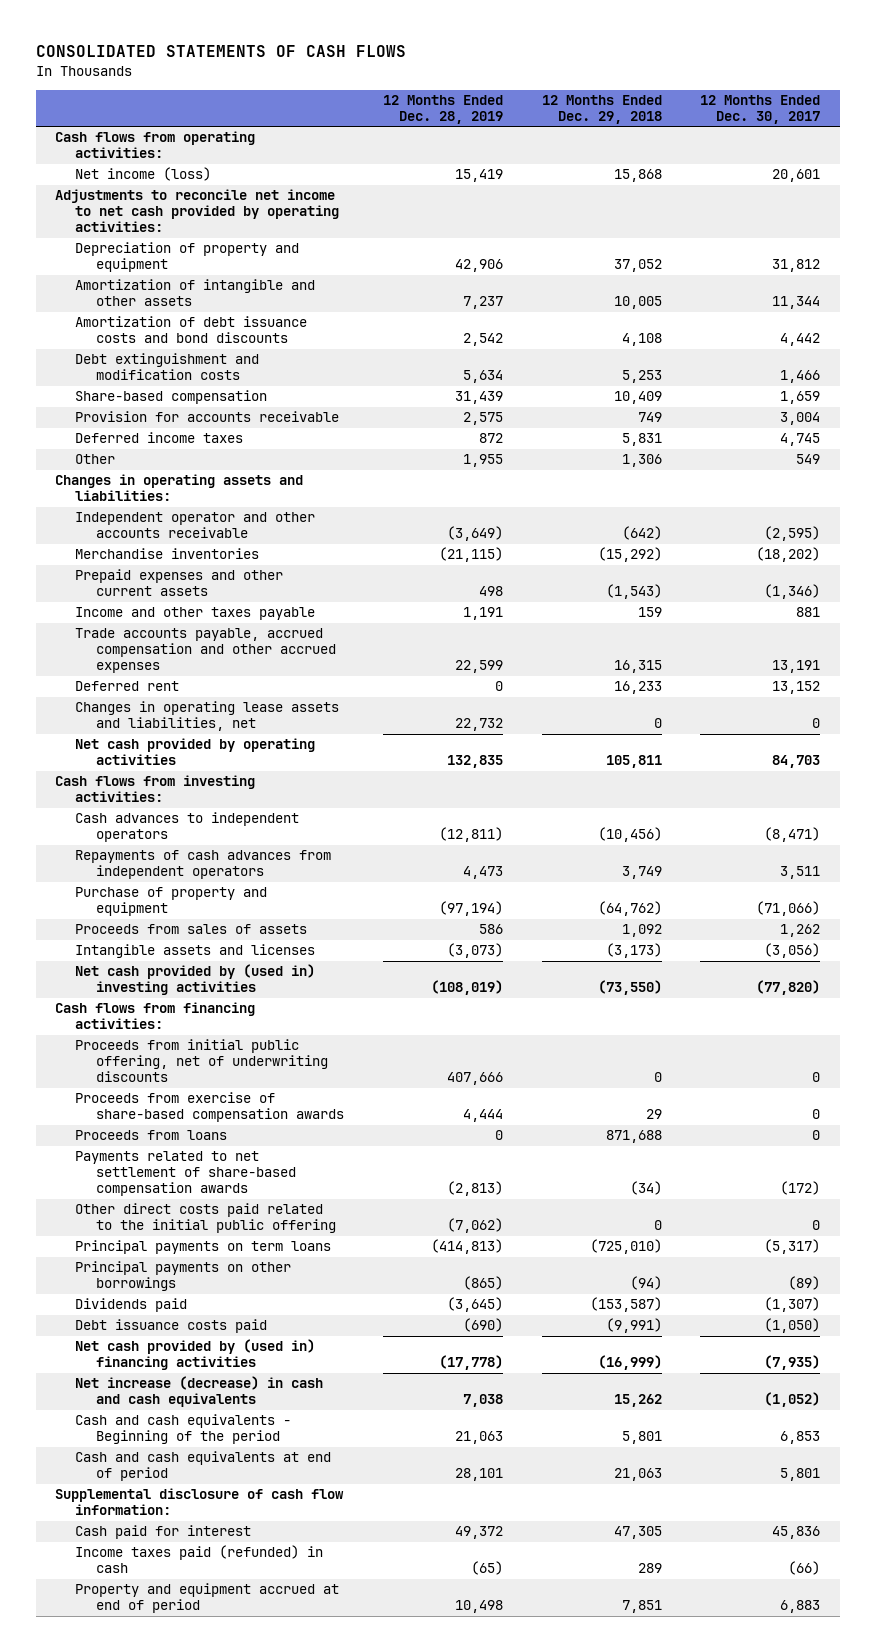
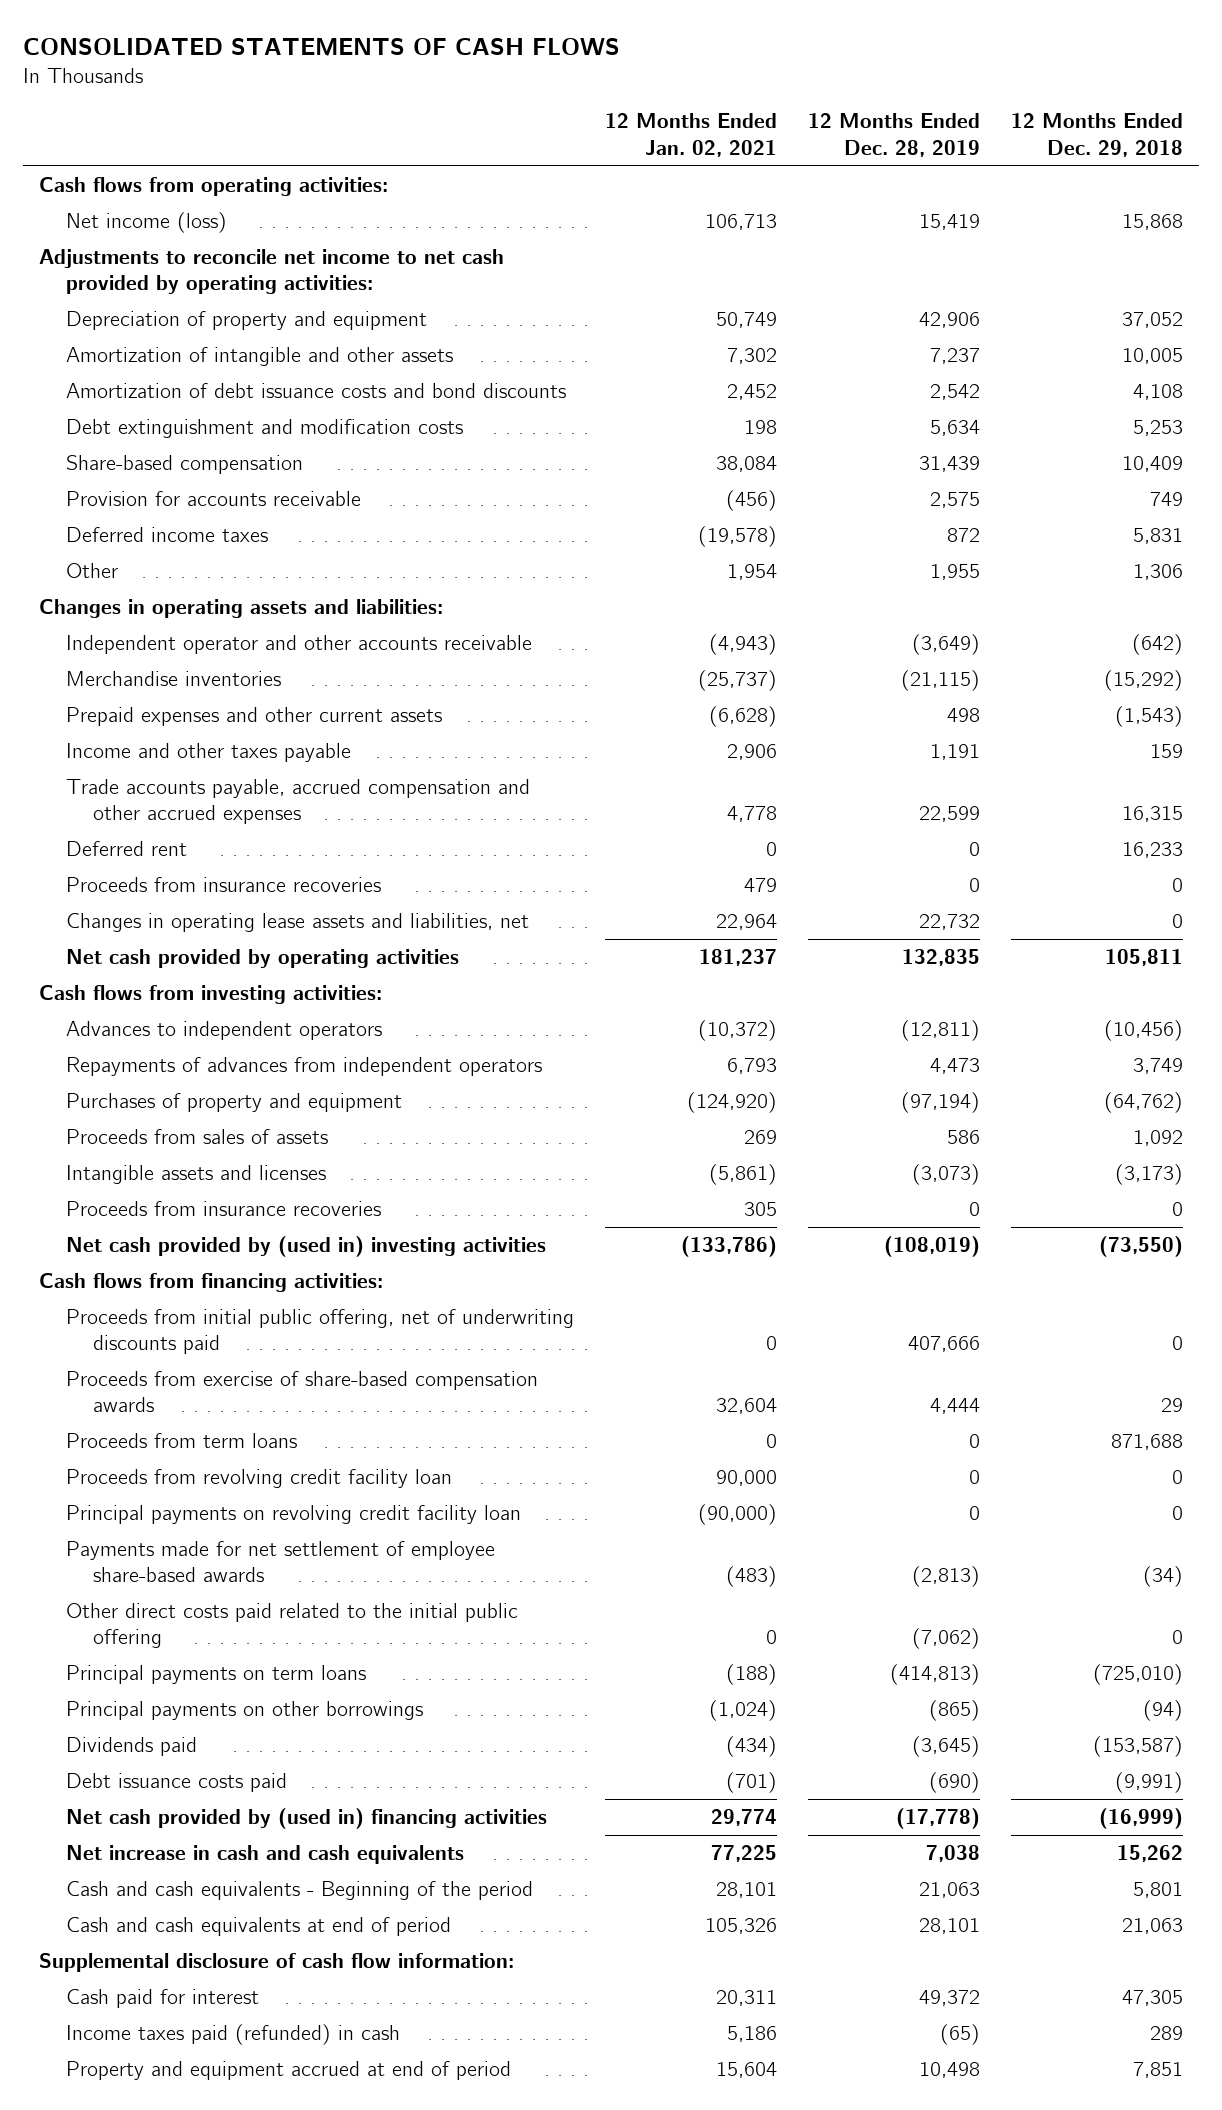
- | 12 Months Ended Dec. 28, 2019 | 12 Months Ended Dec. 29, 2018 | 12 Months Ended Dec. 30, 2017
+ | 12 Months Ended Jan. 02, 2021 | 12 Months Ended Dec. 28, 2019 | 12 Months Ended Dec. 29, 2018
+ Proceeds from insurance recoveries | 479 | 0 | 0
- Cash advances to independent operators | (12,811) | (10,456) | (8,471)
- Repayments of cash advances from independent operators | 4,473 | 3,749 | 3,511
- Purchase of property and equipment | (97,194) | (64,762) | (71,066)
+ Advances to independent operators | (10,372) | (12,811) | (10,456)
+ Repayments of advances from independent operators | 6,793 | 4,473 | 3,749
+ Purchases of property and equipment | (124,920) | (97,194) | (64,762)
+ Proceeds from insurance recoveries | 305 | 0 | 0
- Proceeds from initial public offering, net of underwriting discounts | 407,666 | 0 | 0
+ Proceeds from initial public offering, net of underwriting discounts paid | 0 | 407,666 | 0
- Proceeds from loans | 0 | 871,688 | 0
- Payments related to net settlement of share-based compensation awards | (2,813) | (34) | (172)
+ Proceeds from term loans | 0 | 0 | 871,688
+ Proceeds from revolving credit facility loan | 90,000 | 0 | 0
+ Principal payments on revolving credit facility loan | (90,000) | 0 | 0
+ Payments made for net settlement of employee share-based awards | (483) | (2,813) | (34)
- Net increase (decrease) in cash and cash equivalents | 7,038 | 15,262 | (1,052)
+ Net increase in cash and cash equivalents | 77,225 | 7,038 | 15,262

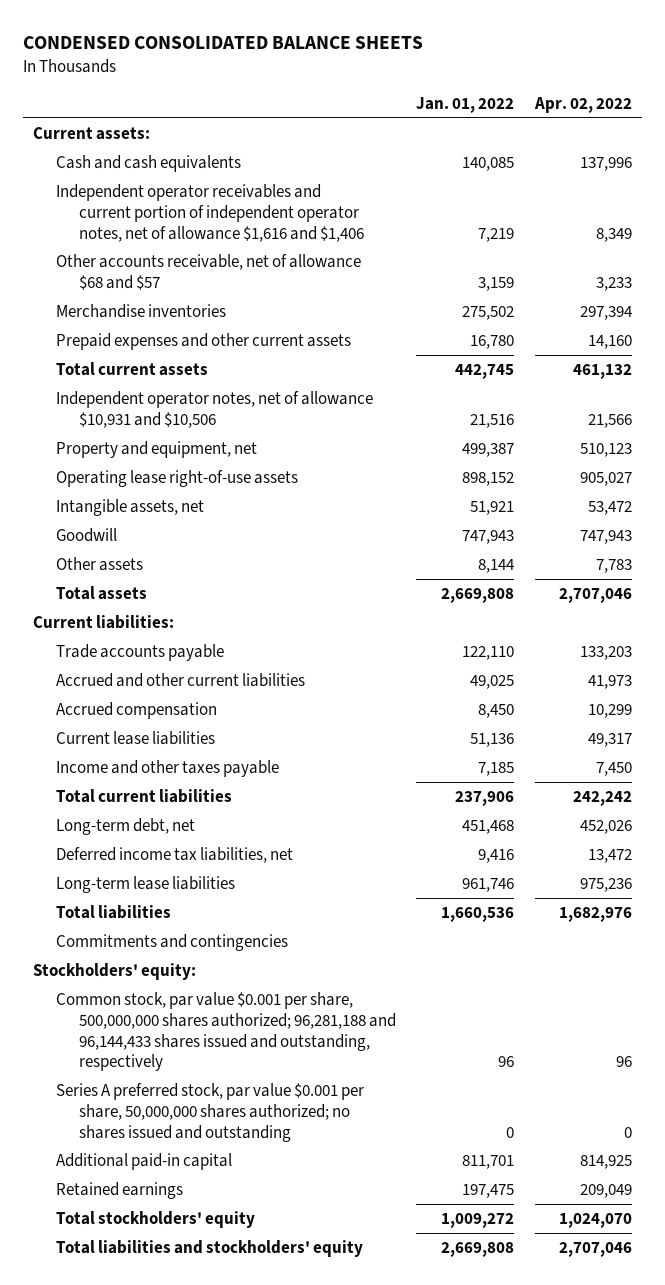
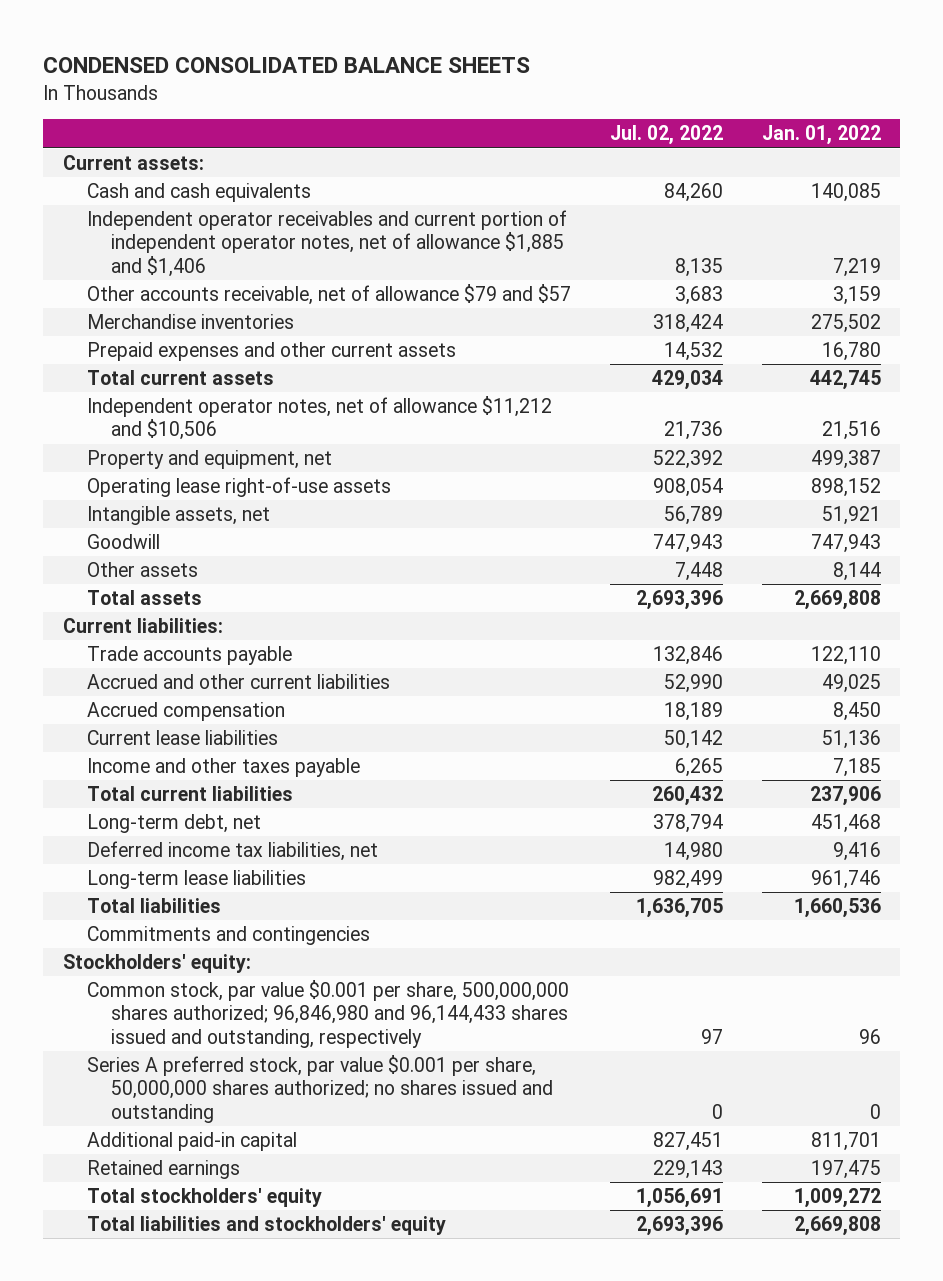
- | Jan. 01, 2022 | Apr. 02, 2022
+ | Jul. 02, 2022 | Jan. 01, 2022
- Independent operator receivables and current portion of independent operator notes, net of allowance $1,616 and $1,406 | 7,219 | 8,349
- Other accounts receivable, net of allowance $68 and $57 | 3,159 | 3,233
+ Independent operator receivables and current portion of independent operator notes, net of allowance $1,885 and $1,406 | 8,135 | 7,219
+ Other accounts receivable, net of allowance $79 and $57 | 3,683 | 3,159
- Independent operator notes, net of allowance $10,931 and $10,506 | 21,516 | 21,566
+ Independent operator notes, net of allowance $11,212 and $10,506 | 21,736 | 21,516
- Common stock, par value $0.001 per share, 500,000,000 shares authorized; 96,281,188 and 96,144,433 shares issued and outstanding, respectively | 96 | 96
+ Common stock, par value $0.001 per share, 500,000,000 shares authorized; 96,846,980 and 96,144,433 shares issued and outstanding, respectively | 97 | 96

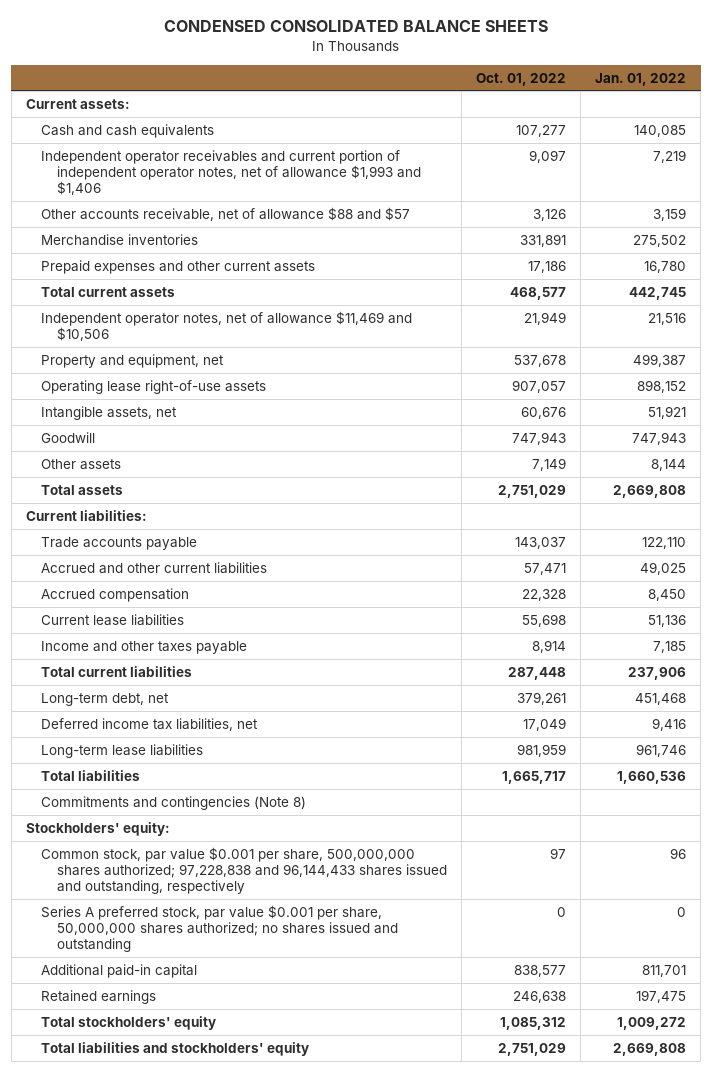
- | Jul. 02, 2022 | Jan. 01, 2022
+ | Oct. 01, 2022 | Jan. 01, 2022
- Independent operator receivables and current portion of independent operator notes, net of allowance $1,885 and $1,406 | 8,135 | 7,219
- Other accounts receivable, net of allowance $79 and $57 | 3,683 | 3,159
+ Independent operator receivables and current portion of independent operator notes, net of allowance $1,993 and $1,406 | 9,097 | 7,219
+ Other accounts receivable, net of allowance $88 and $57 | 3,126 | 3,159
- Independent operator notes, net of allowance $11,212 and $10,506 | 21,736 | 21,516
+ Independent operator notes, net of allowance $11,469 and $10,506 | 21,949 | 21,516
- Commitments and contingencies
+ Commitments and contingencies (Note 8)
- Common stock, par value $0.001 per share, 500,000,000 shares authorized; 96,846,980 and 96,144,433 shares issued and outstanding, respectively | 97 | 96
+ Common stock, par value $0.001 per share, 500,000,000 shares authorized; 97,228,838 and 96,144,433 shares issued and outstanding, respectively | 97 | 96

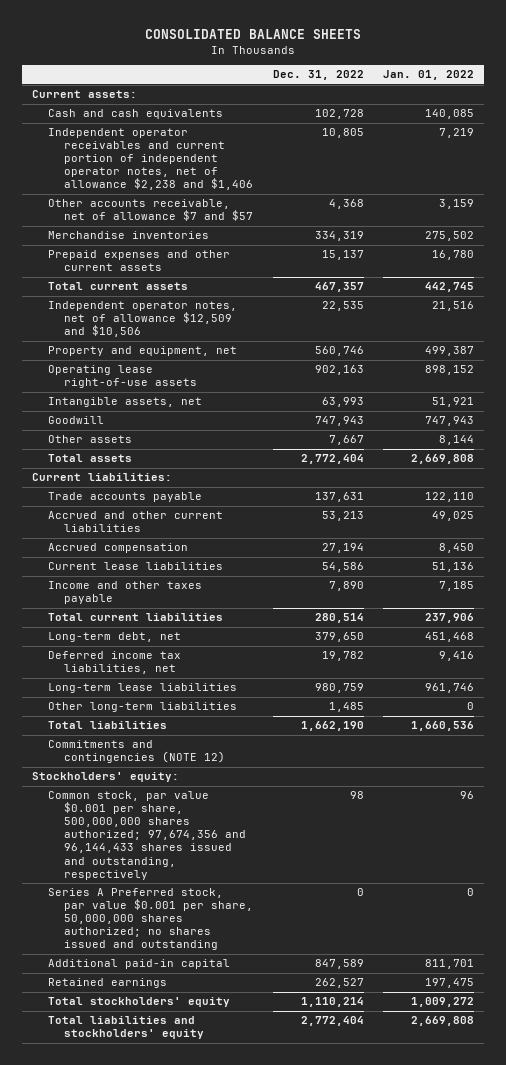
- CONDENSED CONSOLIDATED BALANCE SHEETS
+ CONSOLIDATED BALANCE SHEETS
- | Oct. 01, 2022 | Jan. 01, 2022
+ | Dec. 31, 2022 | Jan. 01, 2022
- Independent operator receivables and current portion of independent operator notes, net of allowance $1,993 and $1,406 | 9,097 | 7,219
- Other accounts receivable, net of allowance $88 and $57 | 3,126 | 3,159
+ Independent operator receivables and current portion of independent operator notes, net of allowance $2,238 and $1,406 | 10,805 | 7,219
+ Other accounts receivable, net of allowance $7 and $57 | 4,368 | 3,159
- Independent operator notes, net of allowance $11,469 and $10,506 | 21,949 | 21,516
+ Independent operator notes, net of allowance $12,509 and $10,506 | 22,535 | 21,516
+ Other long-term liabilities | 1,485 | 0
- Commitments and contingencies (Note 8)
+ Commitments and contingencies (NOTE 12)
- Common stock, par value $0.001 per share, 500,000,000 shares authorized; 97,228,838 and 96,144,433 shares issued and outstanding, respectively | 97 | 96
- Series A preferred stock, par value $0.001 per share, 50,000,000 shares authorized; no shares issued and outstanding | 0 | 0
+ Common stock, par value $0.001 per share, 500,000,000 shares authorized; 97,674,356 and 96,144,433 shares issued and outstanding, respectively | 98 | 96
+ Series A Preferred stock, par value $0.001 per share, 50,000,000 shares authorized; no shares issued and outstanding | 0 | 0

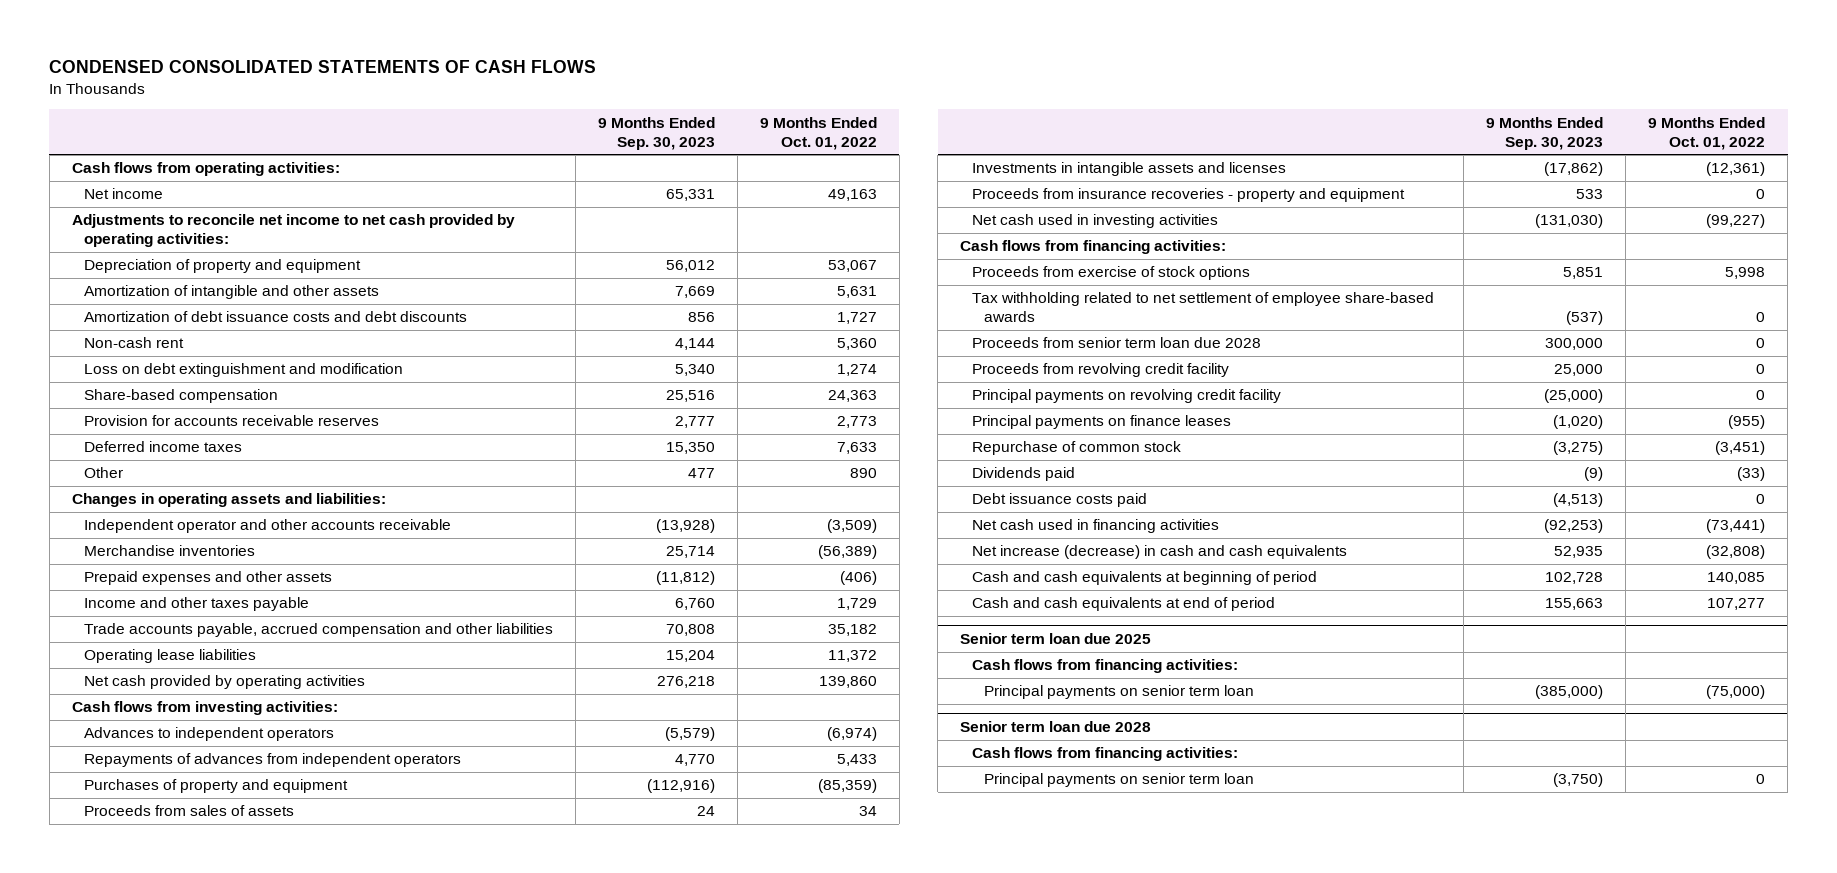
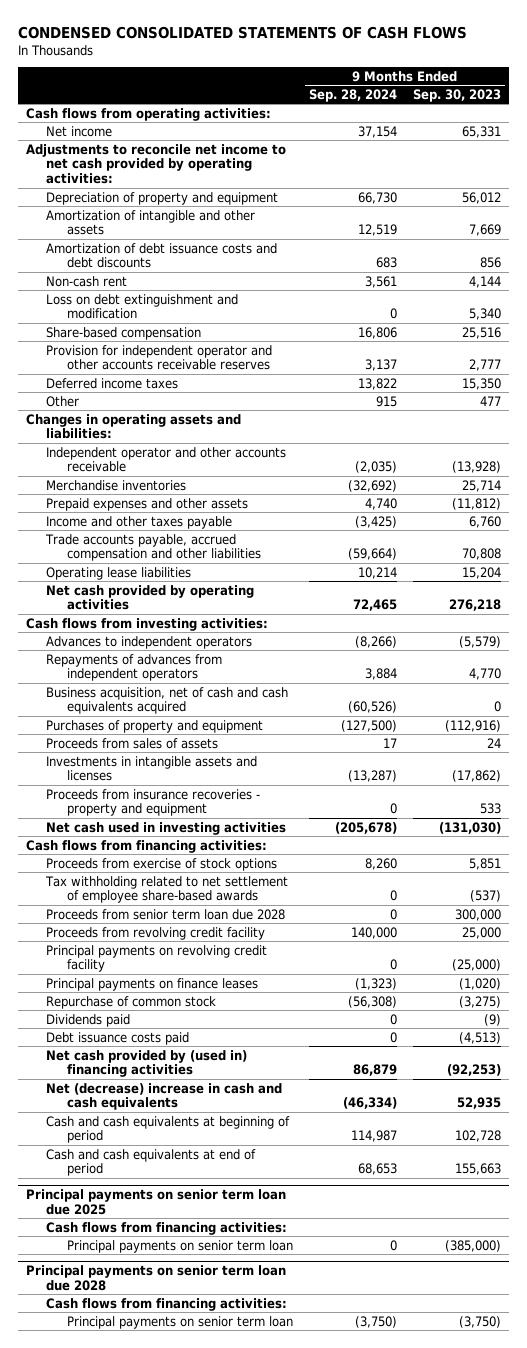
- | 9 Months Ended Sep. 30, 2023 | 9 Months Ended Oct. 01, 2022
+ | 9 Months Ended Sep. 28, 2024 | 9 Months Ended Sep. 30, 2023
- Provision for accounts receivable reserves | 2,777 | 2,773
+ Provision for independent operator and other accounts receivable reserves | 3,137 | 2,777
+ Business acquisition, net of cash and cash equivalents acquired | (60,526) | 0
- Net cash used in financing activities | (92,253) | (73,441)
- Net increase (decrease) in cash and cash equivalents | 52,935 | (32,808)
+ Net cash provided by (used in) financing activities | 86,879 | (92,253)
+ Net (decrease) increase in cash and cash equivalents | (46,334) | 52,935
- Senior term loan due 2025
+ Principal payments on senior term loan due 2025
- Senior term loan due 2028
+ Principal payments on senior term loan due 2028

